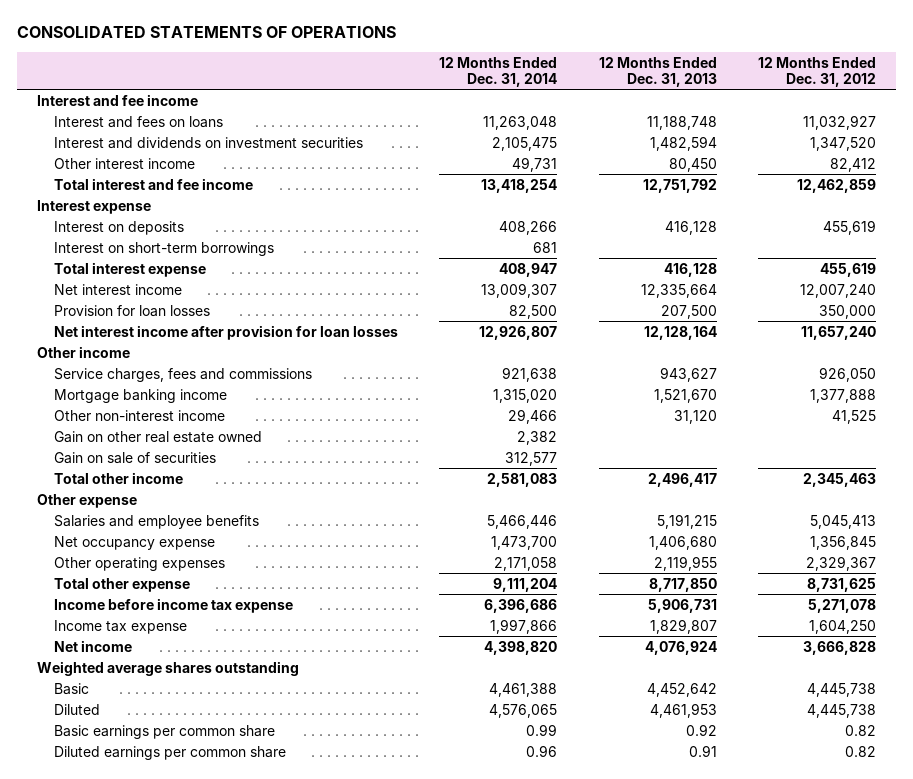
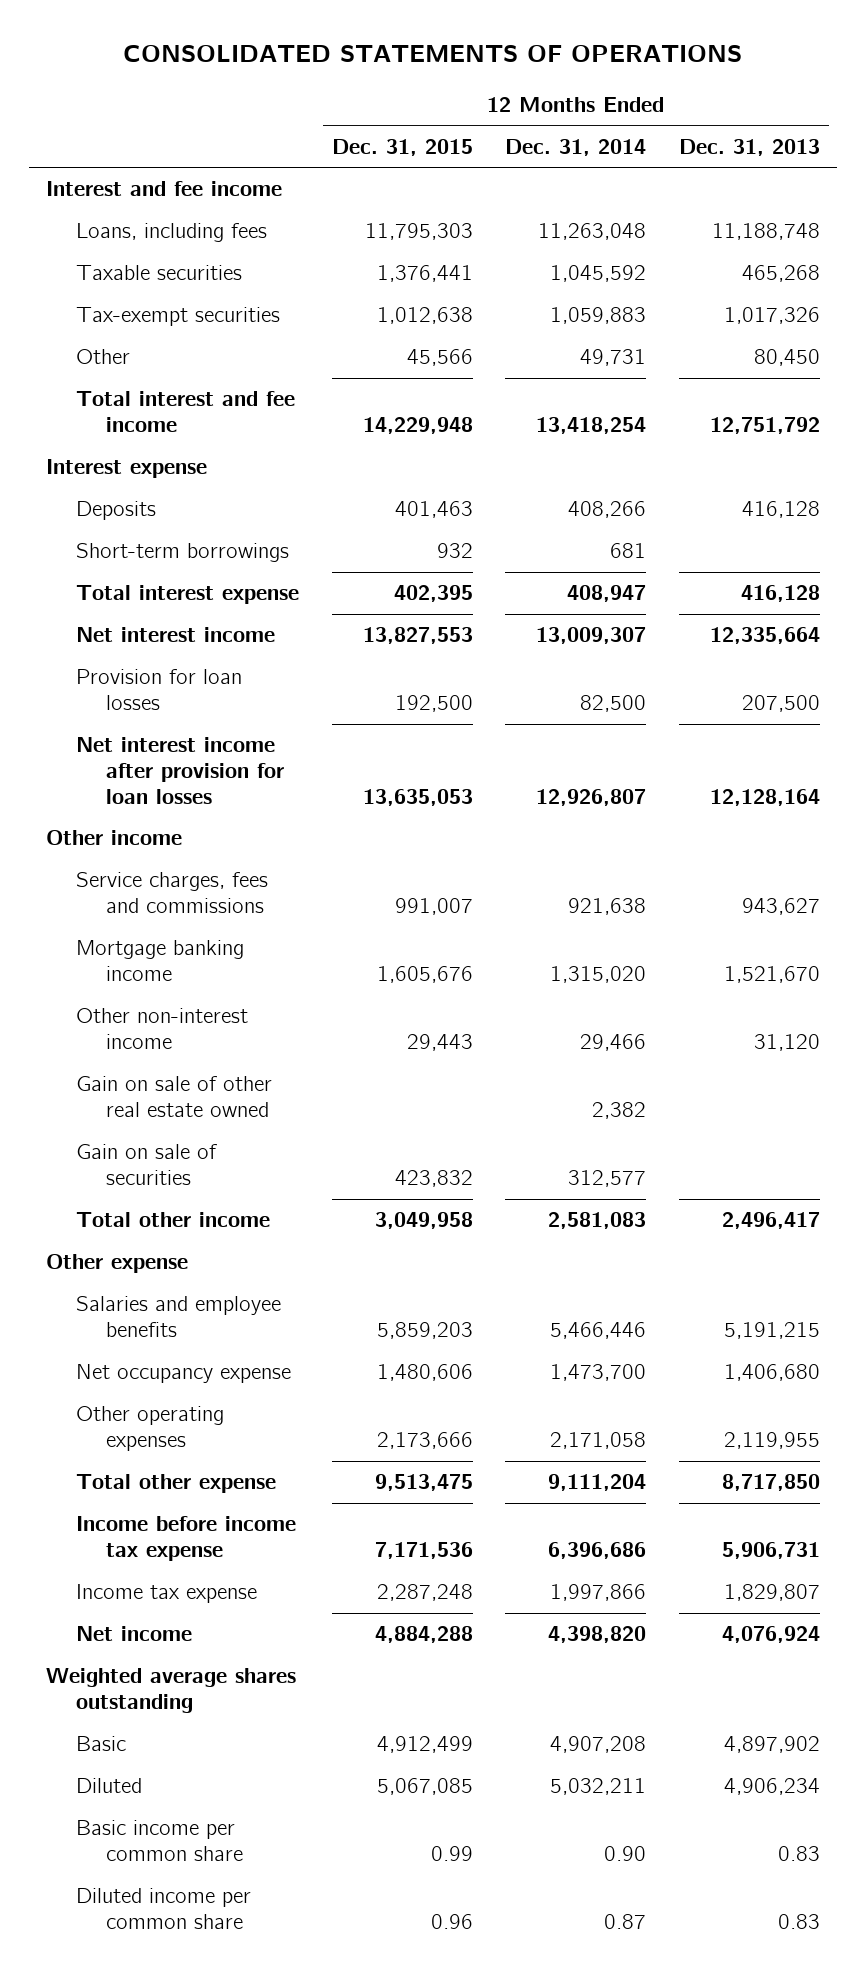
- | 12 Months Ended Dec. 31, 2014 | 12 Months Ended Dec. 31, 2013 | 12 Months Ended Dec. 31, 2012
+ | 12 Months Ended Dec. 31, 2015 | 12 Months Ended Dec. 31, 2014 | 12 Months Ended Dec. 31, 2013
- Interest and fees on loans | 11,263,048 | 11,188,748 | 11,032,927
- Interest and dividends on investment securities | 2,105,475 | 1,482,594 | 1,347,520
- Other interest income | 49,731 | 80,450 | 82,412
+ Loans, including fees | 11,795,303 | 11,263,048 | 11,188,748
+ Taxable securities | 1,376,441 | 1,045,592 | 465,268
+ Tax-exempt securities | 1,012,638 | 1,059,883 | 1,017,326
+ Other | 45,566 | 49,731 | 80,450
- Interest on deposits | 408,266 | 416,128 | 455,619
- Interest on short-term borrowings | 681 | |
+ Deposits | 401,463 | 408,266 | 416,128
+ Short-term borrowings | 932 | 681 |
- Gain on other real estate owned | 2,382 | |
+ Gain on sale of other real estate owned | | 2,382 |
- Basic | 4,461,388 | 4,452,642 | 4,445,738
- Diluted | 4,576,065 | 4,461,953 | 4,445,738
- Basic earnings per common share | 0.99 | 0.92 | 0.82
- Diluted earnings per common share | 0.96 | 0.91 | 0.82
+ Basic | 4,912,499 | 4,907,208 | 4,897,902
+ Diluted | 5,067,085 | 5,032,211 | 4,906,234
+ Basic income per common share | 0.99 | 0.90 | 0.83
+ Diluted income per common share | 0.96 | 0.87 | 0.83

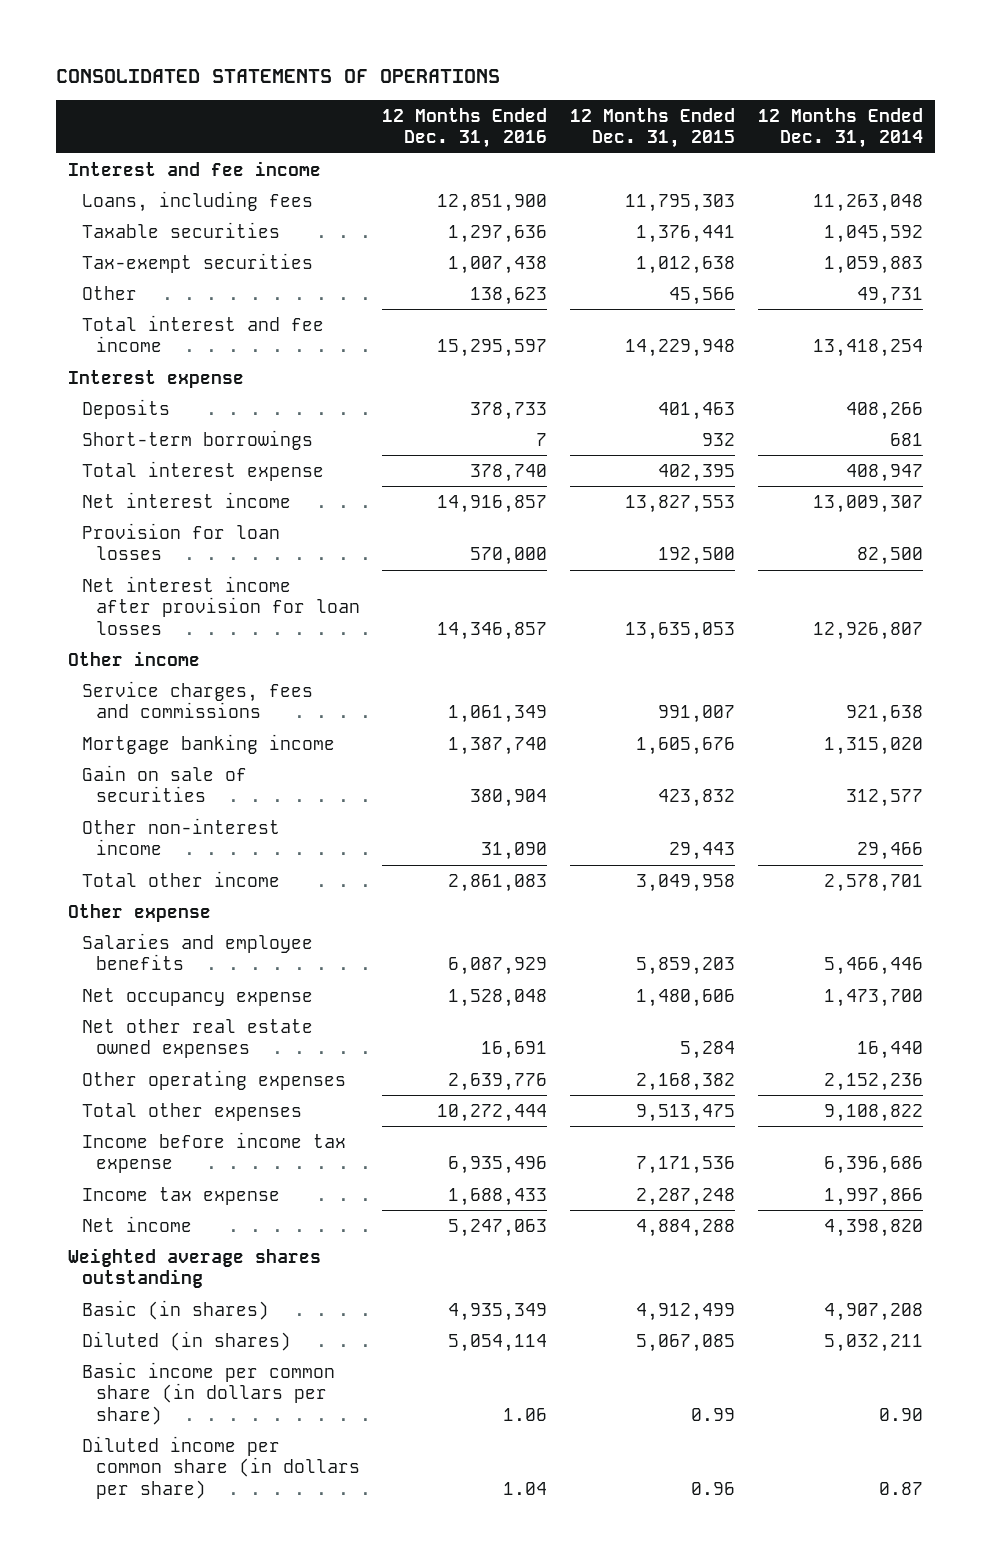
- | 12 Months Ended Dec. 31, 2015 | 12 Months Ended Dec. 31, 2014 | 12 Months Ended Dec. 31, 2013
+ | 12 Months Ended Dec. 31, 2016 | 12 Months Ended Dec. 31, 2015 | 12 Months Ended Dec. 31, 2014
- Gain on sale of other real estate owned | | 2,382 |
- Total other income | 3,049,958 | 2,581,083 | 2,496,417
moved down: Other non-interest income | 31,090 | 29,443 | 29,466
+ Total other income | 2,861,083 | 3,049,958 | 2,578,701
- Other operating expenses | 2,173,666 | 2,171,058 | 2,119,955
- Total other expense | 9,513,475 | 9,111,204 | 8,717,850
+ Net other real estate owned expenses | 16,691 | 5,284 | 16,440
+ Other operating expenses | 2,639,776 | 2,168,382 | 2,152,236
+ Total other expenses | 10,272,444 | 9,513,475 | 9,108,822
- Basic | 4,912,499 | 4,907,208 | 4,897,902
- Diluted | 5,067,085 | 5,032,211 | 4,906,234
- Basic income per common share | 0.99 | 0.90 | 0.83
- Diluted income per common share | 0.96 | 0.87 | 0.83
+ Basic (in shares) | 4,935,349 | 4,912,499 | 4,907,208
+ Diluted (in shares) | 5,054,114 | 5,067,085 | 5,032,211
+ Basic income per common share (in dollars per share) | 1.06 | 0.99 | 0.90
+ Diluted income per common share (in dollars per share) | 1.04 | 0.96 | 0.87

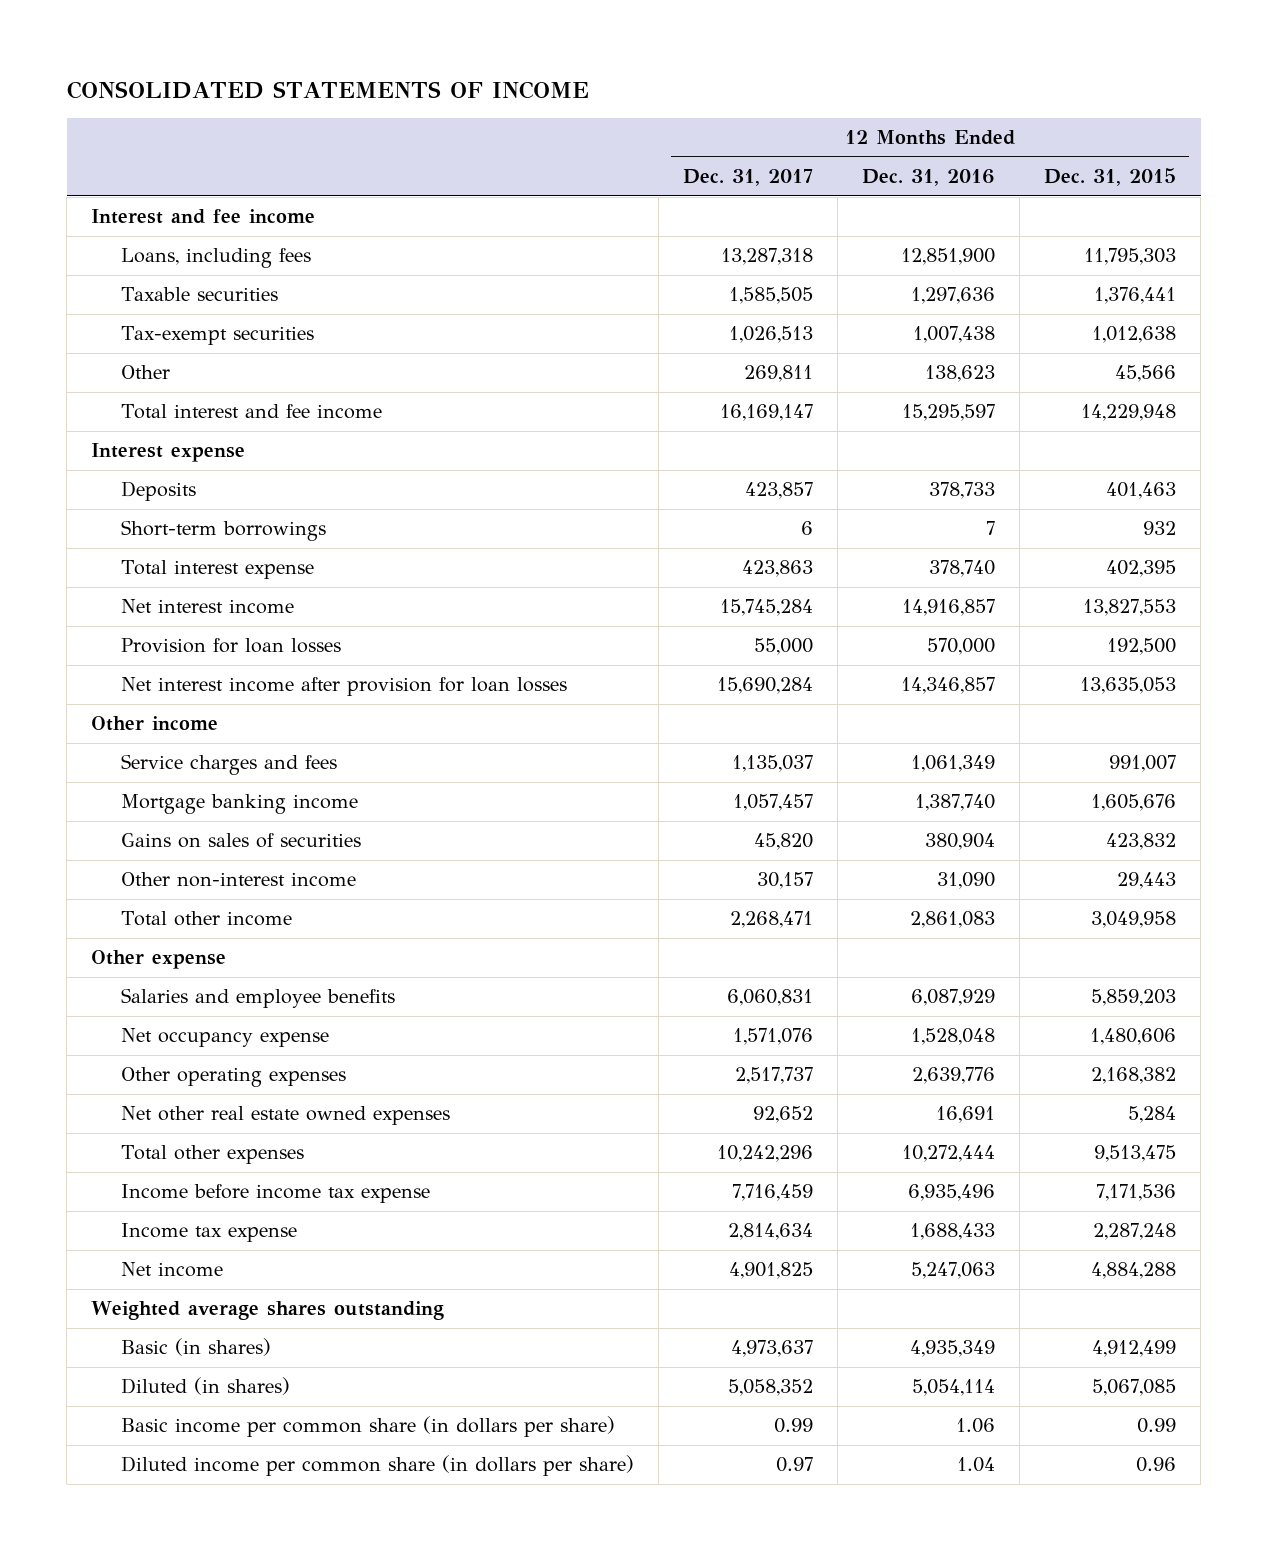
- CONSOLIDATED STATEMENTS OF OPERATIONS
+ CONSOLIDATED STATEMENTS OF INCOME
- | 12 Months Ended Dec. 31, 2016 | 12 Months Ended Dec. 31, 2015 | 12 Months Ended Dec. 31, 2014
+ | 12 Months Ended Dec. 31, 2017 | 12 Months Ended Dec. 31, 2016 | 12 Months Ended Dec. 31, 2015
- Service charges, fees and commissions | 1,061,349 | 991,007 | 921,638
+ Service charges and fees | 1,135,037 | 1,061,349 | 991,007
- Gain on sale of securities | 380,904 | 423,832 | 312,577
+ Gains on sales of securities | 45,820 | 380,904 | 423,832
moved down: Net other real estate owned expenses | 92,652 | 16,691 | 5,284

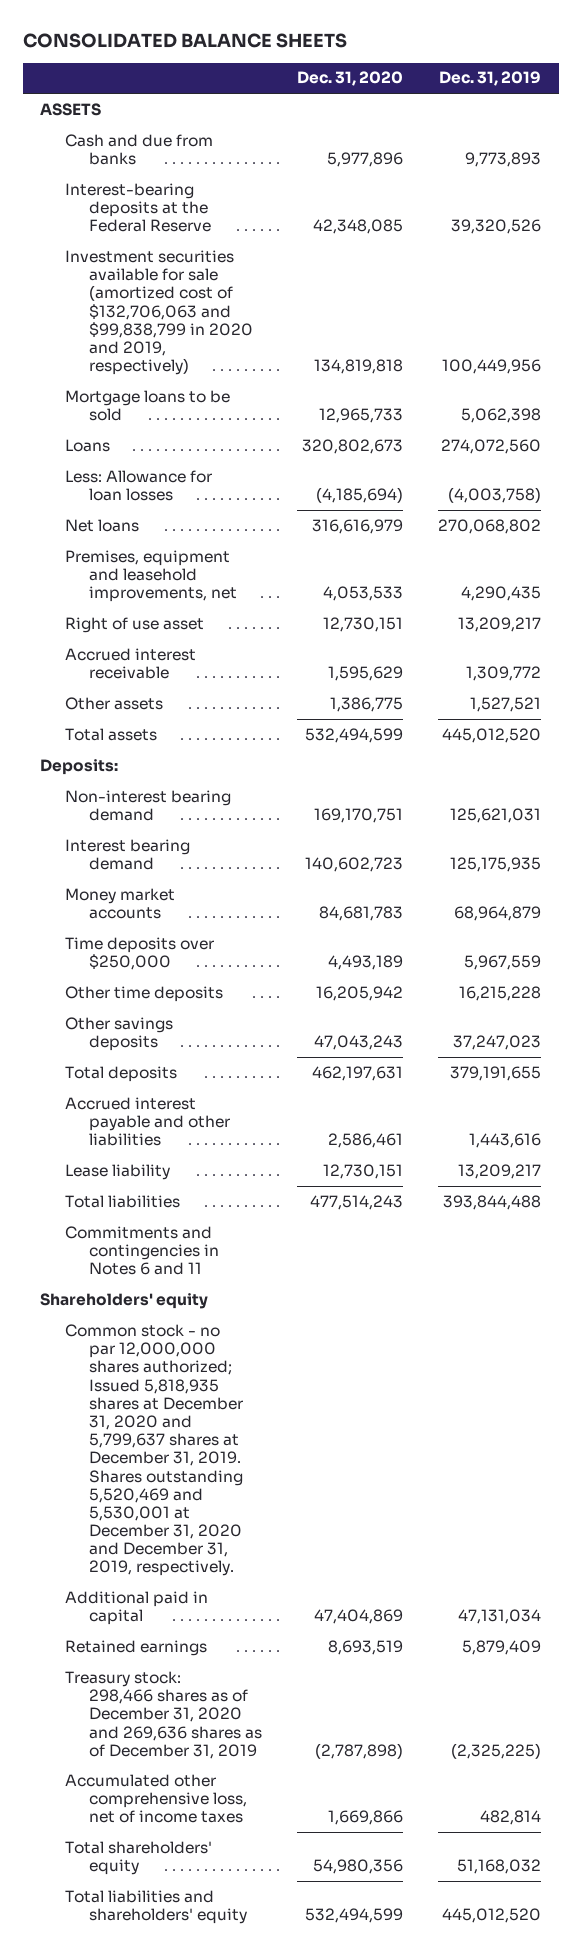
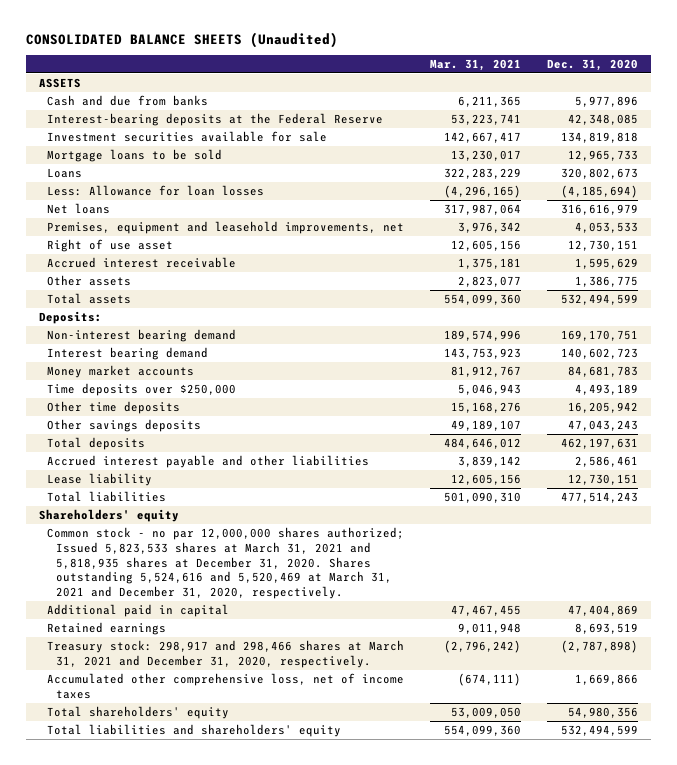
- CONSOLIDATED BALANCE SHEETS
+ CONSOLIDATED BALANCE SHEETS (Unaudited)
- | Dec. 31, 2020 | Dec. 31, 2019
+ | Mar. 31, 2021 | Dec. 31, 2020
- Investment securities available for sale (amortized cost of $132,706,063 and $99,838,799 in 2020 and 2019, respectively) | 134,819,818 | 100,449,956
+ Investment securities available for sale | 142,667,417 | 134,819,818
- Commitments and contingencies in Notes 6 and 11
- Common stock - no par 12,000,000 shares authorized; Issued 5,818,935 shares at December 31, 2020 and 5,799,637 shares at December 31, 2019. Shares outstanding 5,520,469 and 5,530,001 at December 31, 2020 and December 31, 2019, respectively.
+ Common stock - no par 12,000,000 shares authorized; Issued 5,823,533 shares at March 31, 2021 and 5,818,935 shares at December 31, 2020. Shares outstanding 5,524,616 and 5,520,469 at March 31, 2021 and December 31, 2020, respectively.
- Treasury stock: 298,466 shares as of December 31, 2020 and 269,636 shares as of December 31, 2019 | (2,787,898) | (2,325,225)
+ Treasury stock: 298,917 and 298,466 shares at March 31, 2021 and December 31, 2020, respectively. | (2,796,242) | (2,787,898)

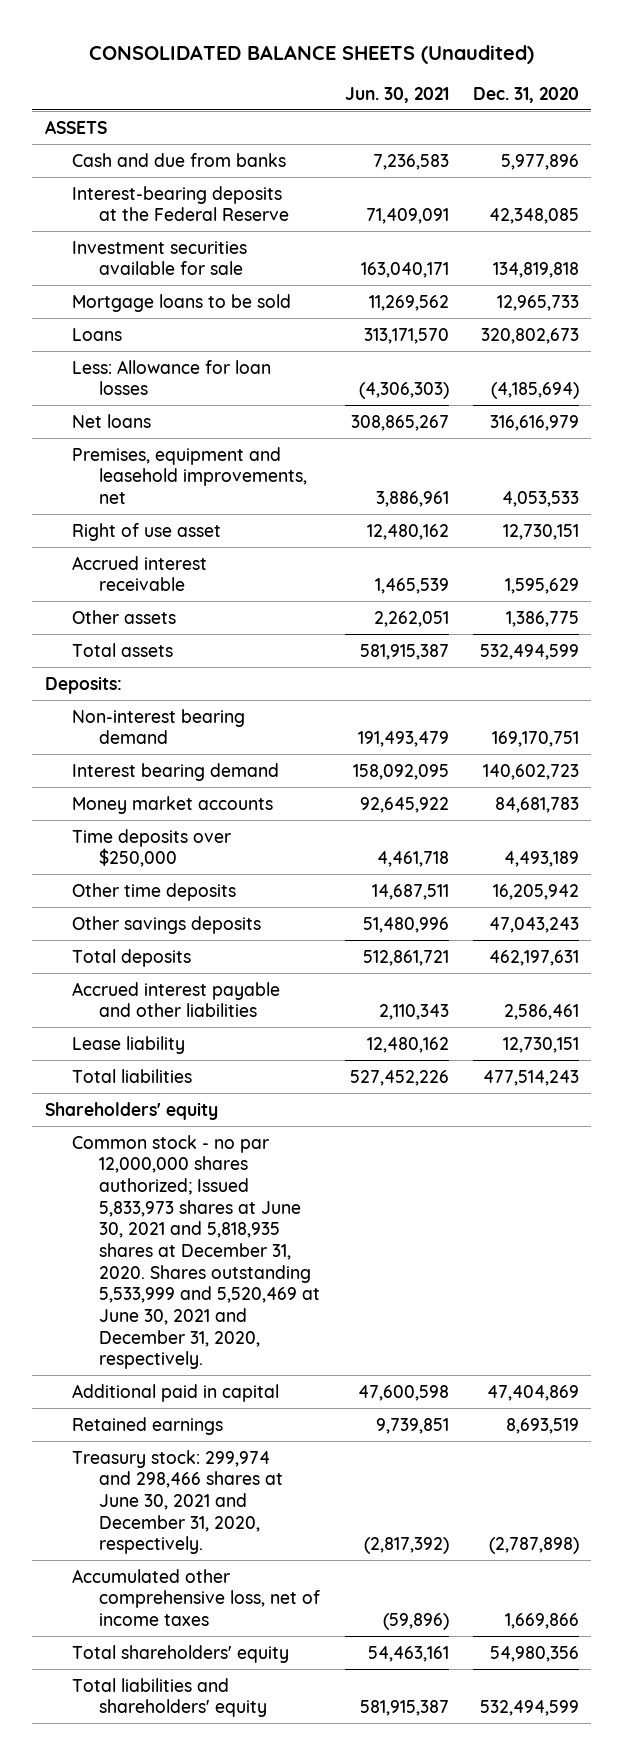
- | Mar. 31, 2021 | Dec. 31, 2020
+ | Jun. 30, 2021 | Dec. 31, 2020
- Common stock - no par 12,000,000 shares authorized; Issued 5,823,533 shares at March 31, 2021 and 5,818,935 shares at December 31, 2020. Shares outstanding 5,524,616 and 5,520,469 at March 31, 2021 and December 31, 2020, respectively.
+ Common stock - no par 12,000,000 shares authorized; Issued 5,833,973 shares at June 30, 2021 and 5,818,935 shares at December 31, 2020. Shares outstanding 5,533,999 and 5,520,469 at June 30, 2021 and December 31, 2020, respectively.
- Treasury stock: 298,917 and 298,466 shares at March 31, 2021 and December 31, 2020, respectively. | (2,796,242) | (2,787,898)
+ Treasury stock: 299,974 and 298,466 shares at June 30, 2021 and December 31, 2020, respectively. | (2,817,392) | (2,787,898)

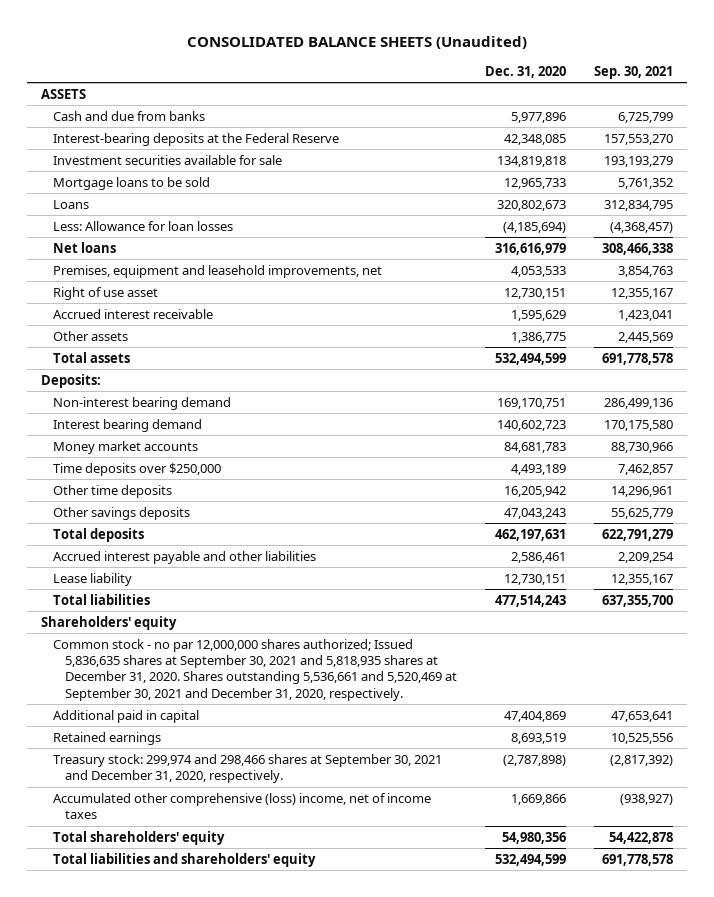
- | Jun. 30, 2021 | Dec. 31, 2020
+ | Dec. 31, 2020 | Sep. 30, 2021
- Common stock - no par 12,000,000 shares authorized; Issued 5,833,973 shares at June 30, 2021 and 5,818,935 shares at December 31, 2020. Shares outstanding 5,533,999 and 5,520,469 at June 30, 2021 and December 31, 2020, respectively.
+ Common stock - no par 12,000,000 shares authorized; Issued 5,836,635 shares at September 30, 2021 and 5,818,935 shares at December 31, 2020. Shares outstanding 5,536,661 and 5,520,469 at September 30, 2021 and December 31, 2020, respectively.
- Treasury stock: 299,974 and 298,466 shares at June 30, 2021 and December 31, 2020, respectively. | (2,817,392) | (2,787,898)
- Accumulated other comprehensive loss, net of income taxes | (59,896) | 1,669,866
+ Treasury stock: 299,974 and 298,466 shares at September 30, 2021 and December 31, 2020, respectively. | (2,787,898) | (2,817,392)
+ Accumulated other comprehensive (loss) income, net of income taxes | 1,669,866 | (938,927)

